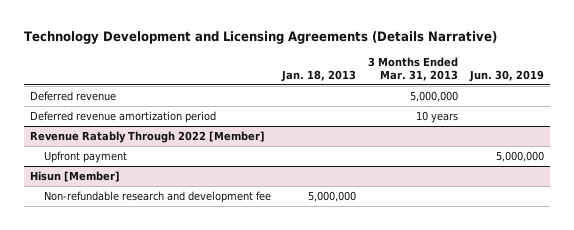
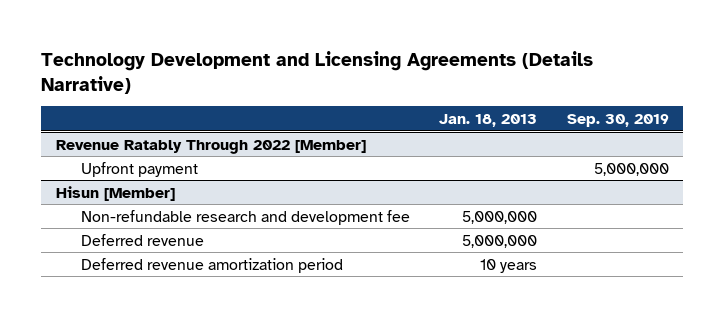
- | Jan. 18, 2013 | 3 Months Ended Mar. 31, 2013 | Jun. 30, 2019
+ | Jan. 18, 2013 | Sep. 30, 2019
- Deferred revenue | | 5,000,000 |
- Deferred revenue amortization period | | 10 years |
@ Hisun [Member]
+ Deferred revenue | 5,000,000 |
+ Deferred revenue amortization period | 10 years |

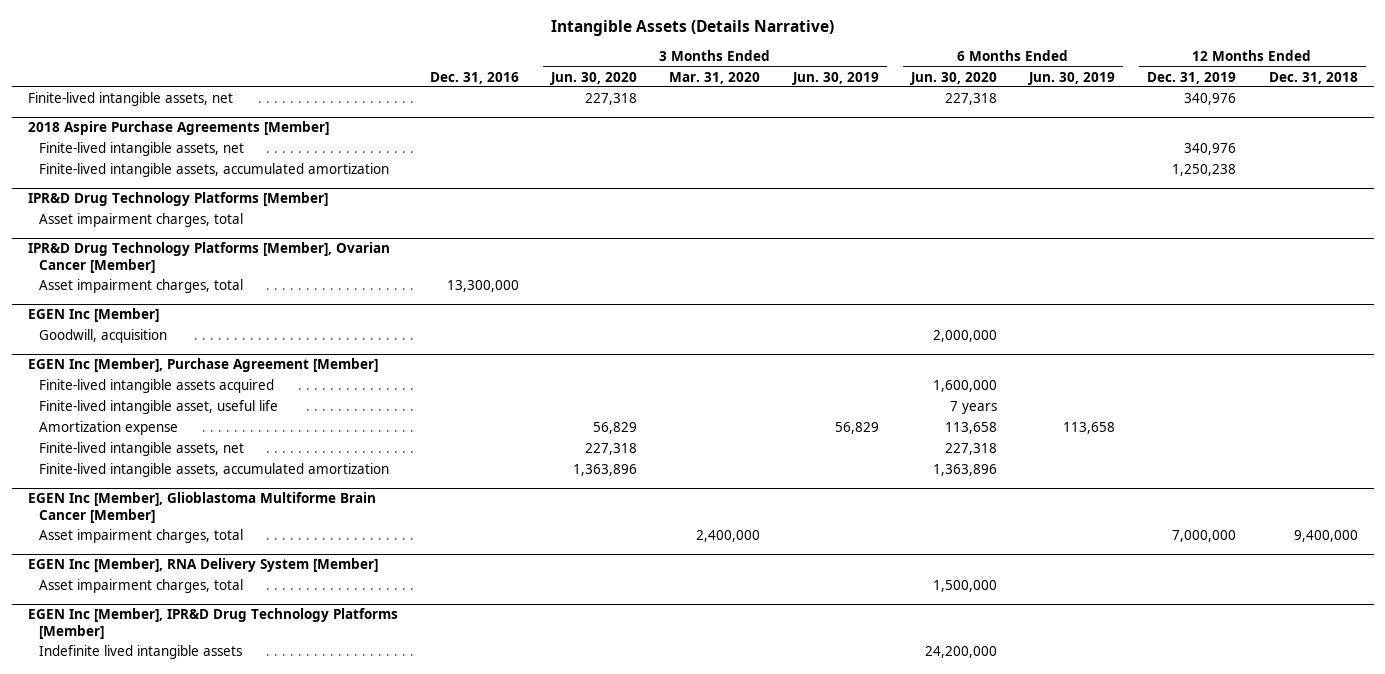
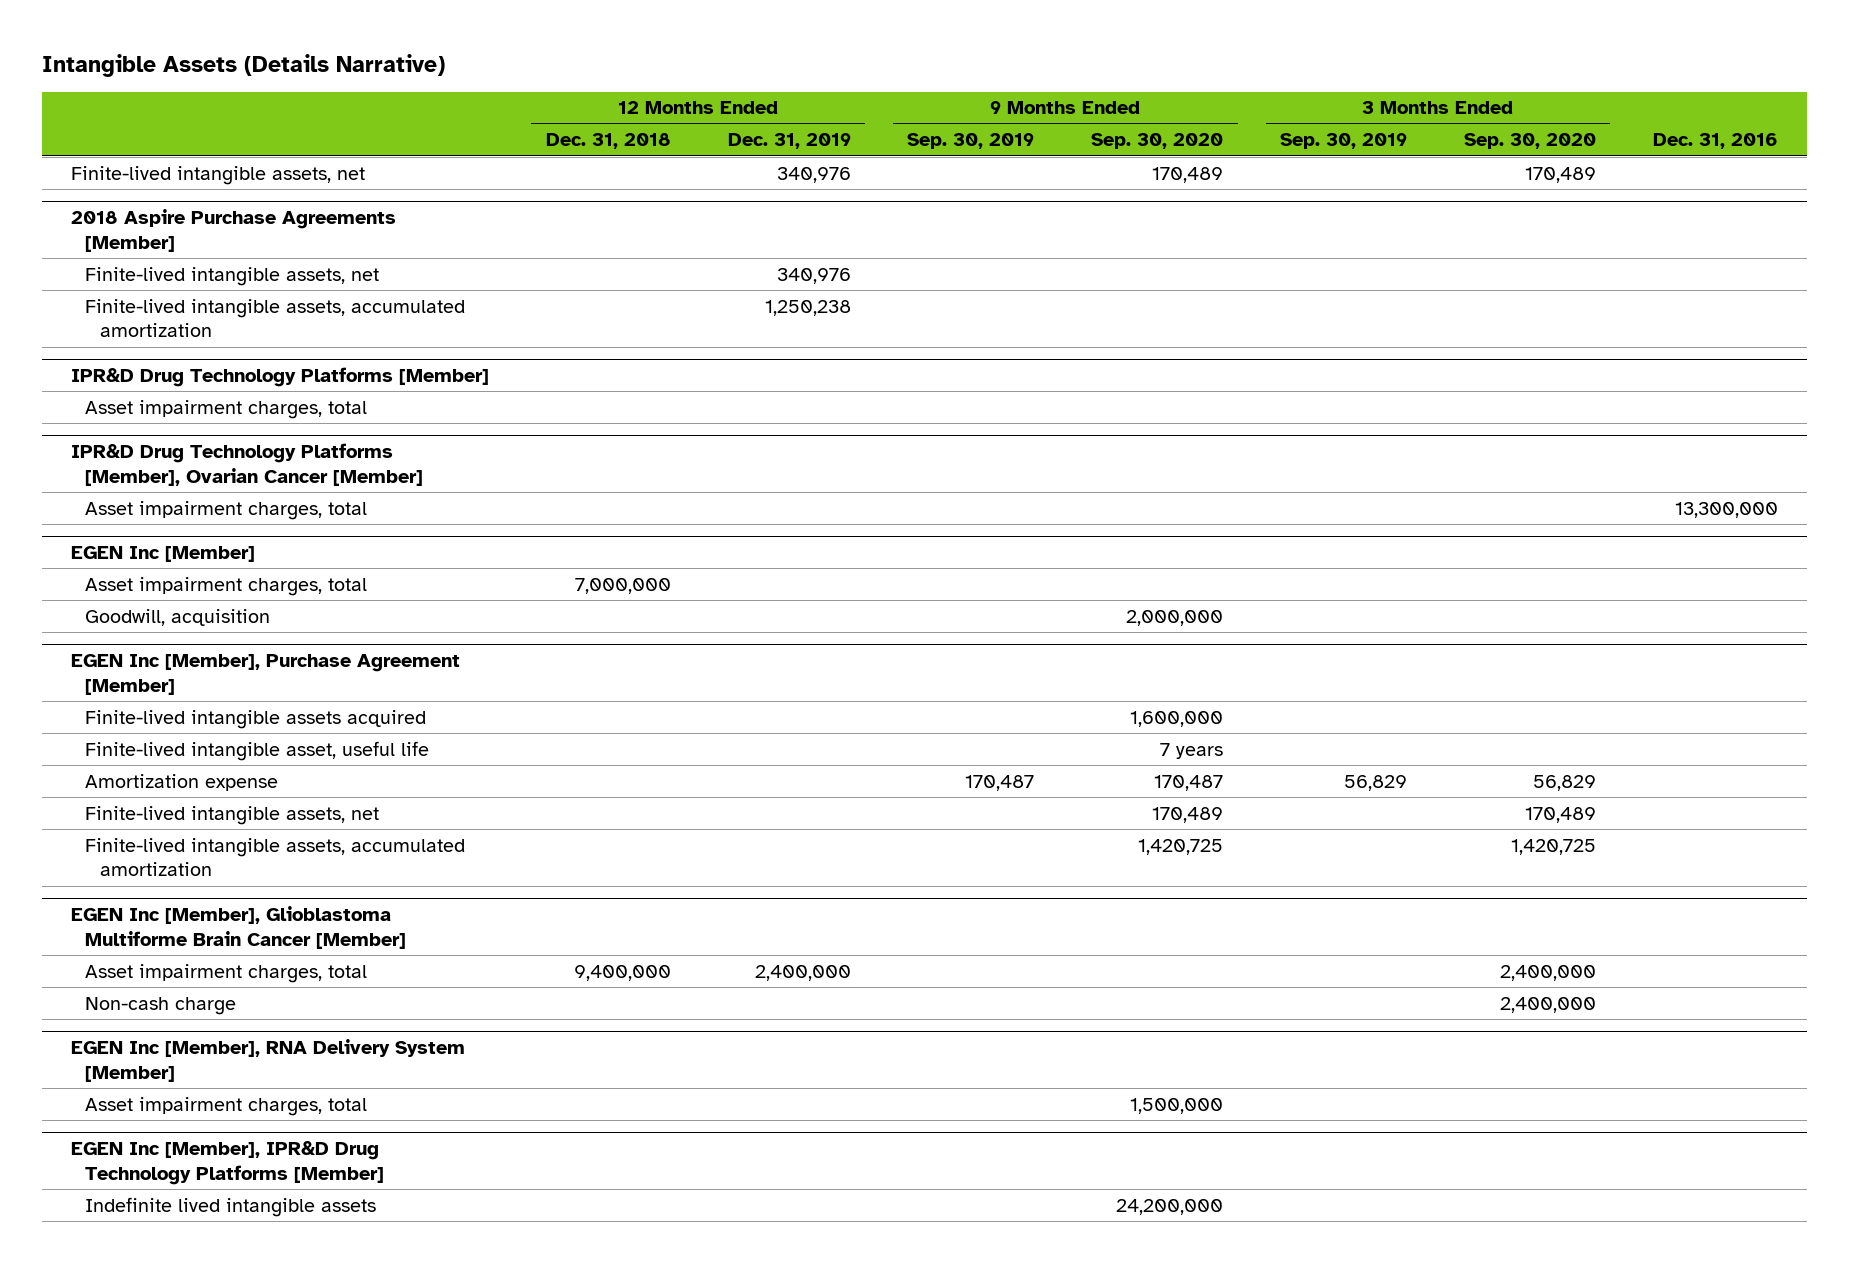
- | Dec. 31, 2016 | 3 Months Ended Jun. 30, 2020 | 3 Months Ended Mar. 31, 2020 | 3 Months Ended Jun. 30, 2019 | 6 Months Ended Jun. 30, 2020 | 6 Months Ended Jun. 30, 2019 | 12 Months Ended Dec. 31, 2019 | 12 Months Ended Dec. 31, 2018
+ | 12 Months Ended Dec. 31, 2018 | 12 Months Ended Dec. 31, 2019 | 9 Months Ended Sep. 30, 2019 | 9 Months Ended Sep. 30, 2020 | 3 Months Ended Sep. 30, 2019 | 3 Months Ended Sep. 30, 2020 | Dec. 31, 2016
@ EGEN Inc [Member]
+ Asset impairment charges, total | 7,000,000 | | | | | |
@ EGEN Inc [Member], Glioblastoma Multiforme Brain Cancer [Member]
- Asset impairment charges, total | | | 2,400,000 | | | | 7,000,000 | 9,400,000
+ Asset impairment charges, total | 9,400,000 | 2,400,000 | | | | 2,400,000 |
+ Non-cash charge | | | | | | 2,400,000 |

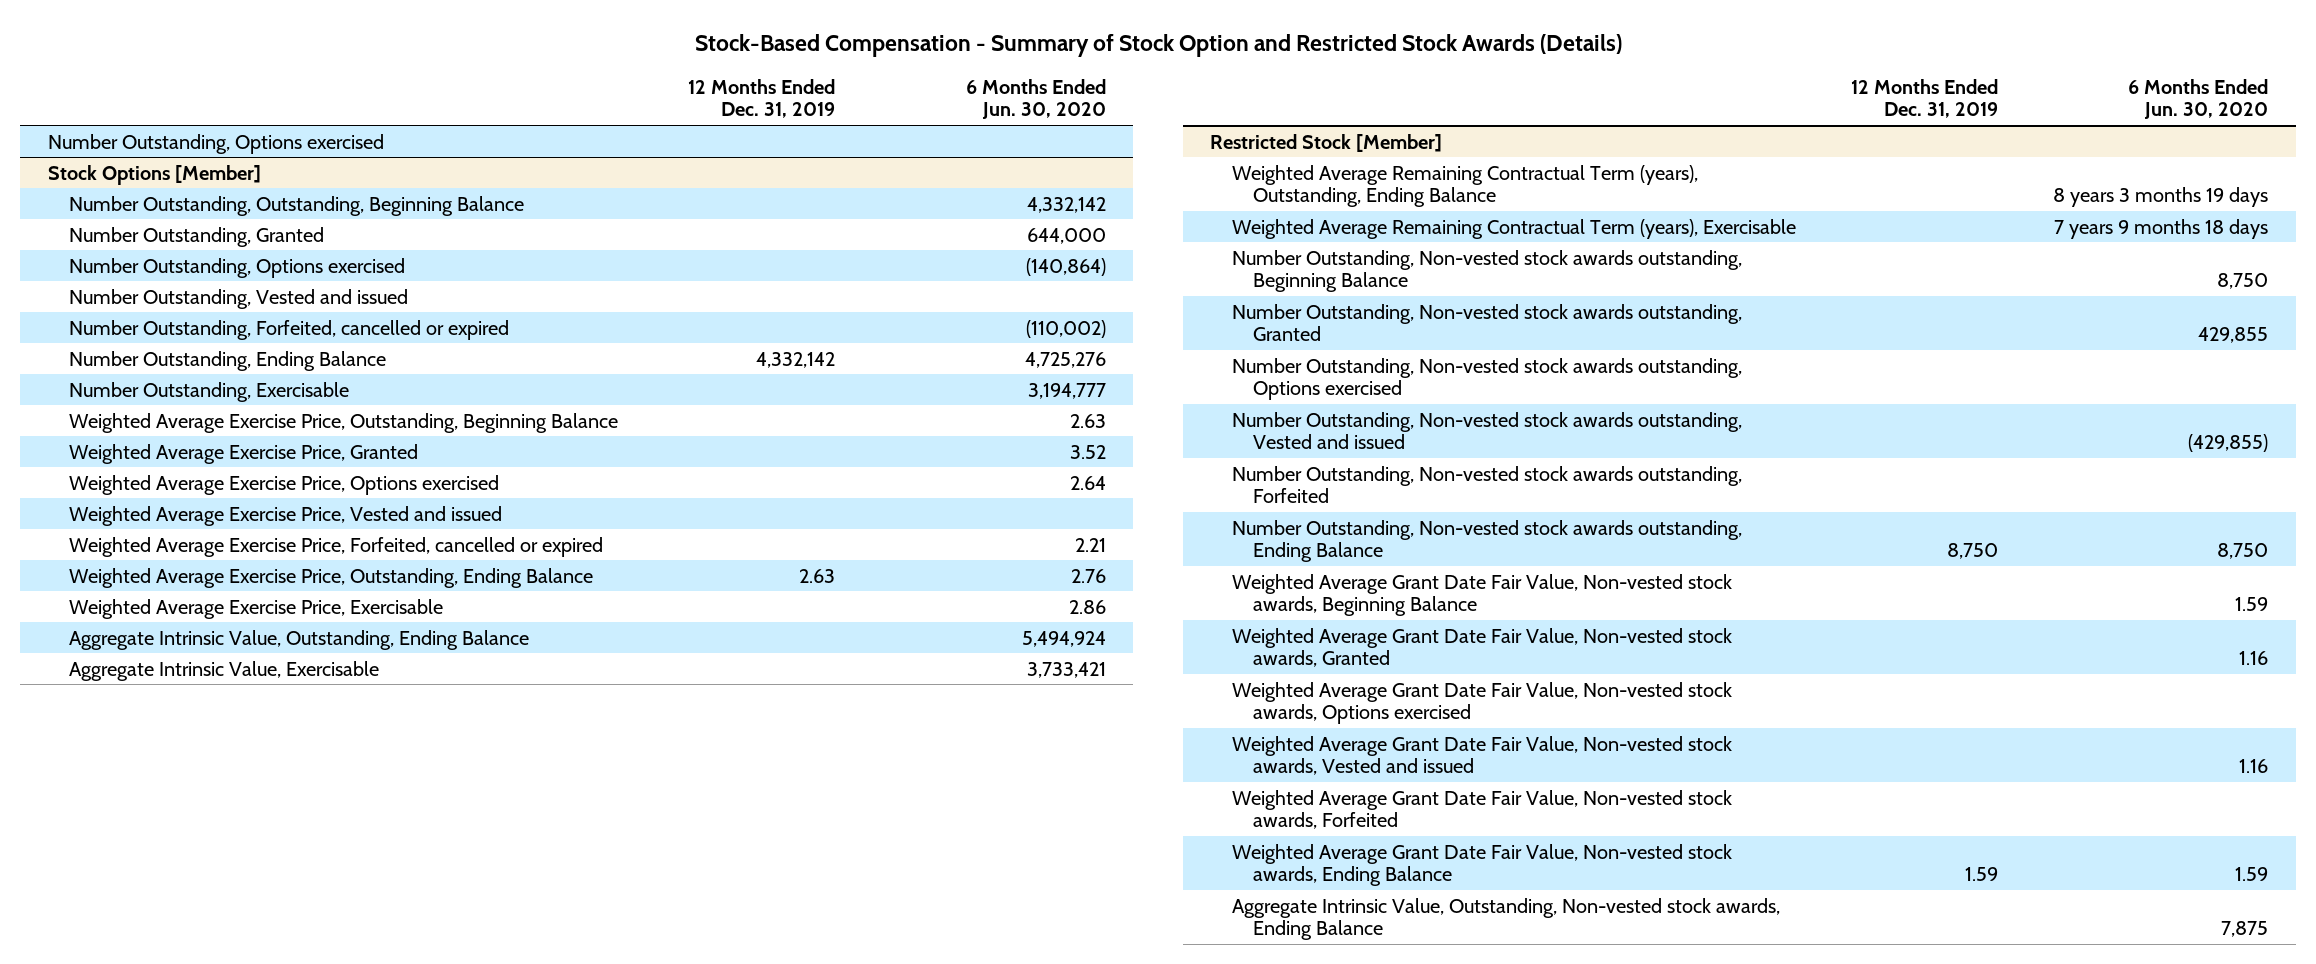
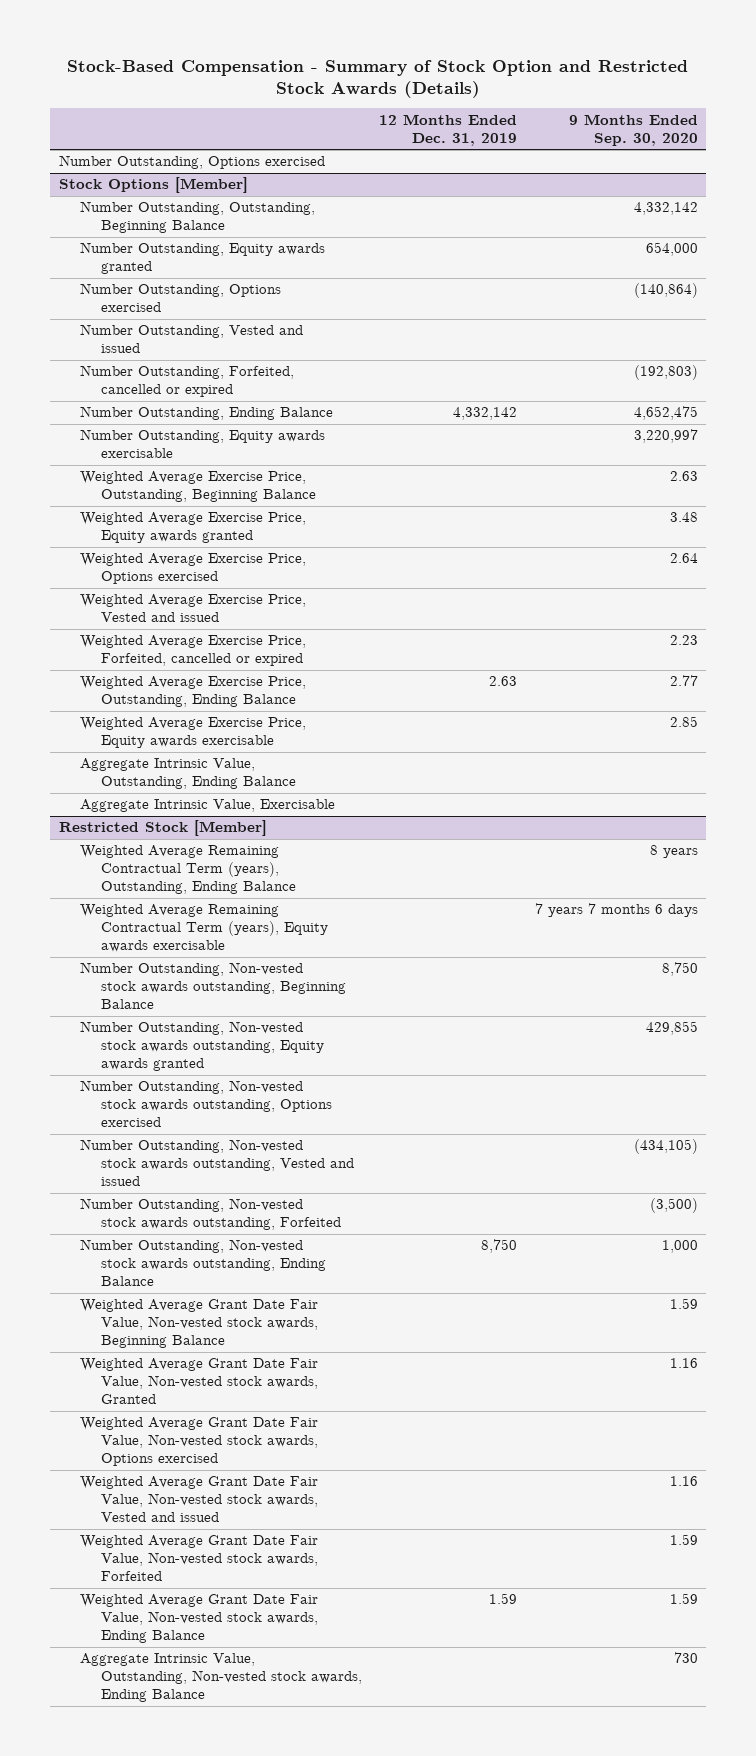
- | 12 Months Ended Dec. 31, 2019 | 6 Months Ended Jun. 30, 2020
+ | 12 Months Ended Dec. 31, 2019 | 9 Months Ended Sep. 30, 2020
@ Stock Options [Member]
- Number Outstanding, Granted | | 644,000
+ Number Outstanding, Equity awards granted | | 654,000
- Number Outstanding, Exercisable | | 3,194,777
+ Number Outstanding, Equity awards exercisable | | 3,220,997
- Weighted Average Exercise Price, Granted | | 3.52
+ Weighted Average Exercise Price, Equity awards granted | | 3.48
- Weighted Average Exercise Price, Exercisable | | 2.86
+ Weighted Average Exercise Price, Equity awards exercisable | | 2.85
@ Restricted Stock [Member]
- Weighted Average Remaining Contractual Term (years), Exercisable | | 7 years 9 months 18 days
+ Weighted Average Remaining Contractual Term (years), Equity awards exercisable | | 7 years 7 months 6 days
- Number Outstanding, Non-vested stock awards outstanding, Granted | | 429,855
+ Number Outstanding, Non-vested stock awards outstanding, Equity awards granted | | 429,855

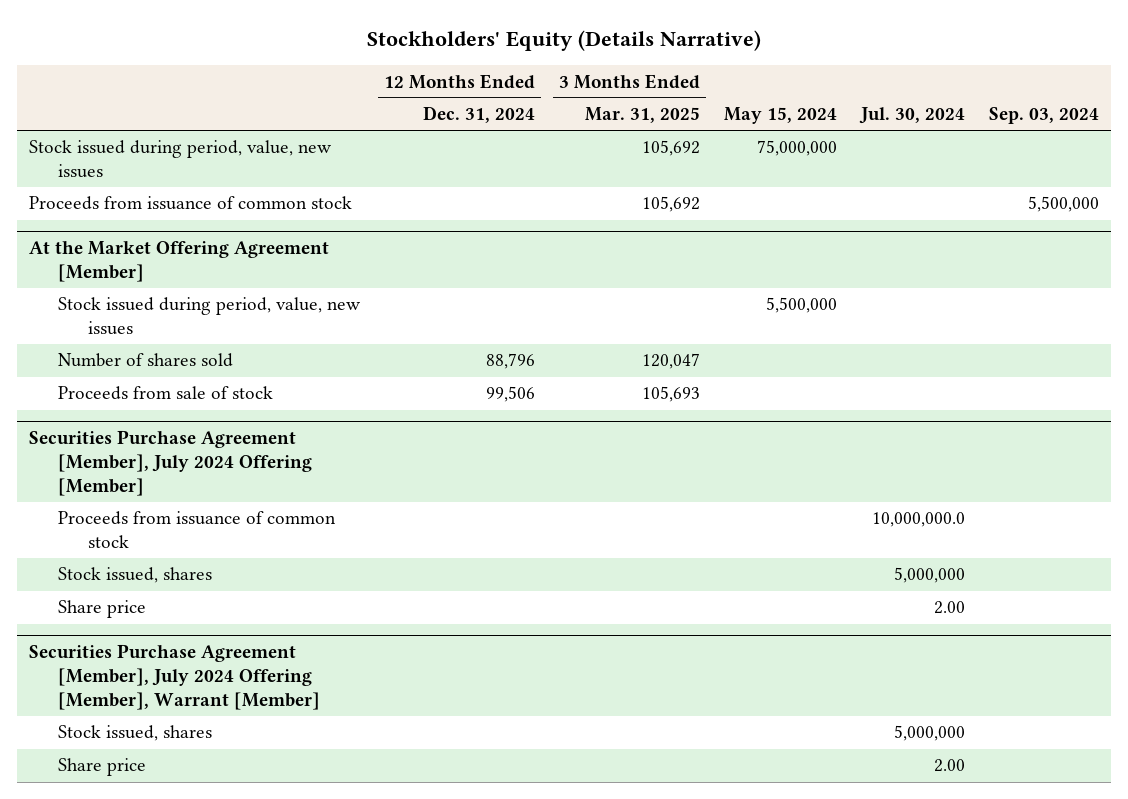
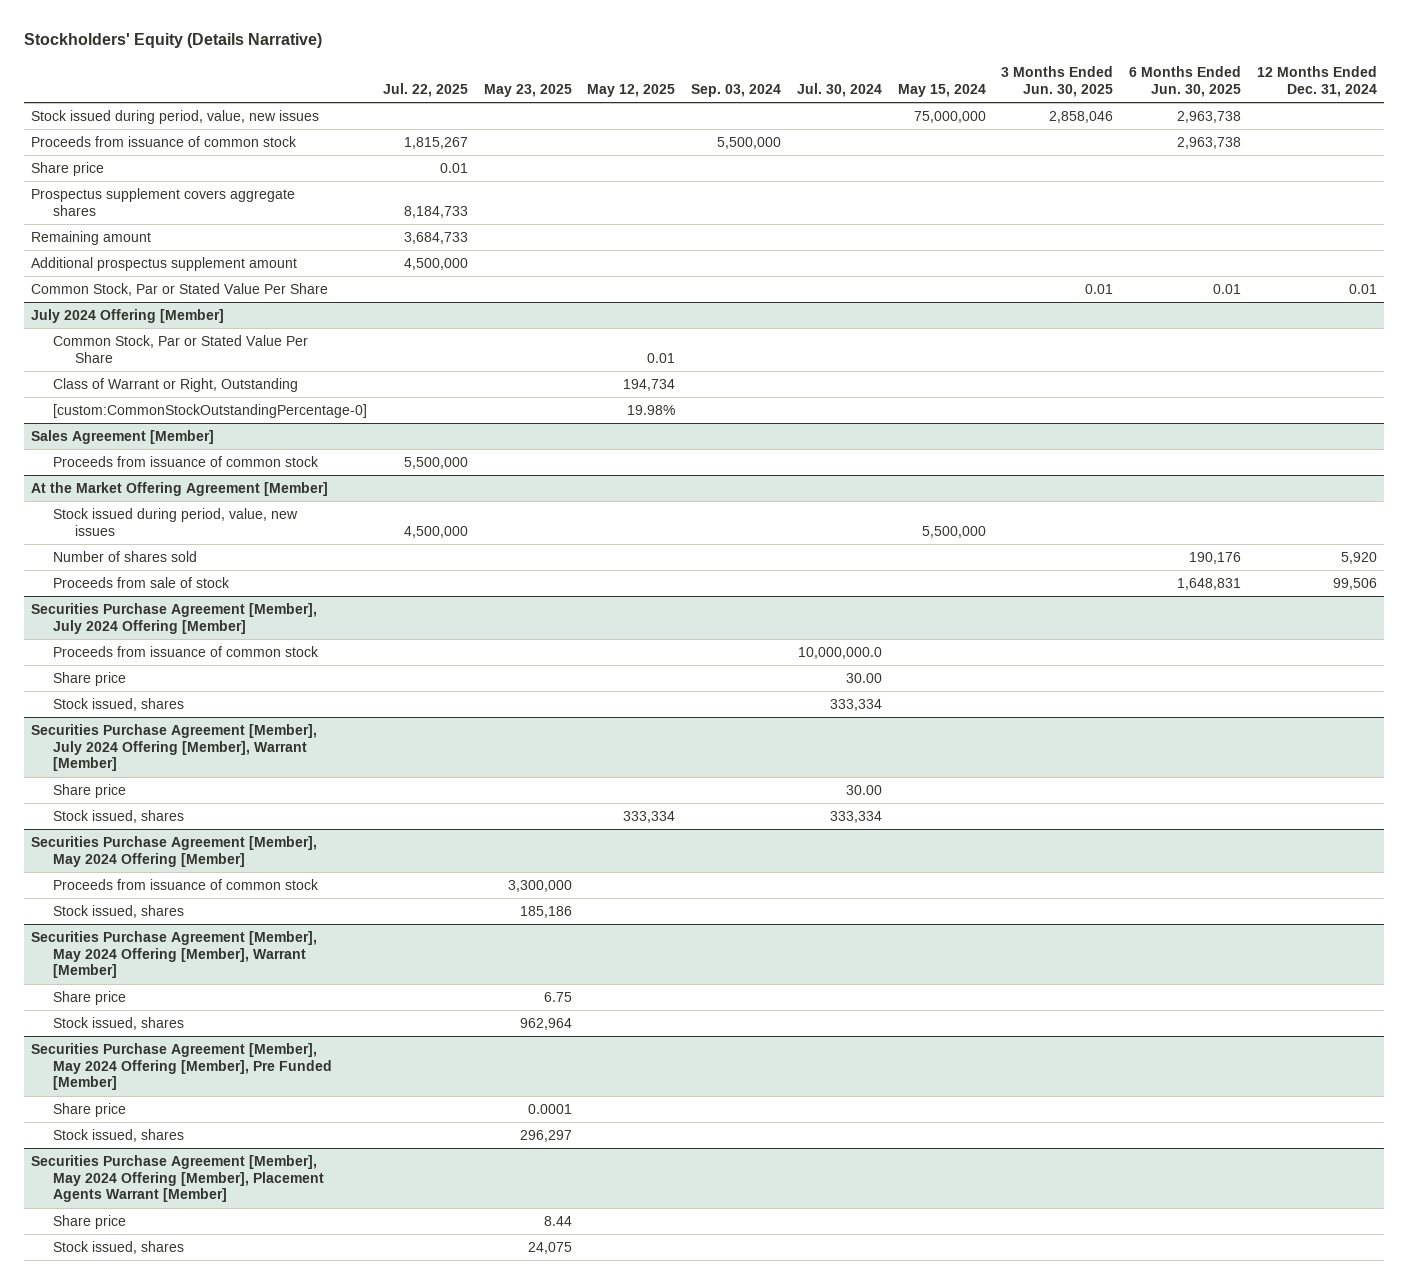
- | 12 Months Ended Dec. 31, 2024 | 3 Months Ended Mar. 31, 2025 | May 15, 2024 | Jul. 30, 2024 | Sep. 03, 2024
+ | Jul. 22, 2025 | May 23, 2025 | May 12, 2025 | Sep. 03, 2024 | Jul. 30, 2024 | May 15, 2024 | 3 Months Ended Jun. 30, 2025 | 6 Months Ended Jun. 30, 2025 | 12 Months Ended Dec. 31, 2024
+ Share price | 0.01 | | | | | | | |
+ Prospectus supplement covers aggregate shares | 8,184,733 | | | | | | | |
+ Remaining amount | 3,684,733 | | | | | | | |
+ Additional prospectus supplement amount | 4,500,000 | | | | | | | |
+ Common Stock, Par or Stated Value Per Share | | | | | | | 0.01 | 0.01 | 0.01
+ July 2024 Offering [Member]
+ Common Stock, Par or Stated Value Per Share | | | 0.01 | | | | | |
+ Class of Warrant or Right, Outstanding | | | 194,734 | | | | | |
+ [custom:CommonStockOutstandingPercentage-0] | | | 19.98% | | | | | |
+ Sales Agreement [Member]
+ Proceeds from issuance of common stock | 5,500,000 | | | | | | | |
@ At the Market Offering Agreement [Member]
- Number of shares sold | 88,796 | 120,047 | | |
+ Number of shares sold | | | | | | | | 190,176 | 5,920
@ Securities Purchase Agreement [Member], July 2024 Offering [Member]
- Stock issued, shares | | | | 5,000,000 |
- Share price | | | | 2.00 |
+ Share price | | | | | 30.00 | | | |
+ Stock issued, shares | | | | | 333,334 | | | |
@ Securities Purchase Agreement [Member], July 2024 Offering [Member], Warrant [Member]
- Stock issued, shares | | | | 5,000,000 |
- Share price | | | | 2.00 |
+ Share price | | | | | 30.00 | | | |
+ Stock issued, shares | | | 333,334 | | 333,334 | | | |
+ Securities Purchase Agreement [Member], May 2024 Offering [Member]
+ Proceeds from issuance of common stock | | 3,300,000 | | | | | | |
+ Stock issued, shares | | 185,186 | | | | | | |
+ Securities Purchase Agreement [Member], May 2024 Offering [Member], Warrant [Member]
+ Share price | | 6.75 | | | | | | |
+ Stock issued, shares | | 962,964 | | | | | | |
+ Securities Purchase Agreement [Member], May 2024 Offering [Member], Pre Funded [Member]
+ Share price | | 0.0001 | | | | | | |
+ Stock issued, shares | | 296,297 | | | | | | |
+ Securities Purchase Agreement [Member], May 2024 Offering [Member], Placement Agents Warrant [Member]
+ Share price | | 8.44 | | | | | | |
+ Stock issued, shares | | 24,075 | | | | | | |

